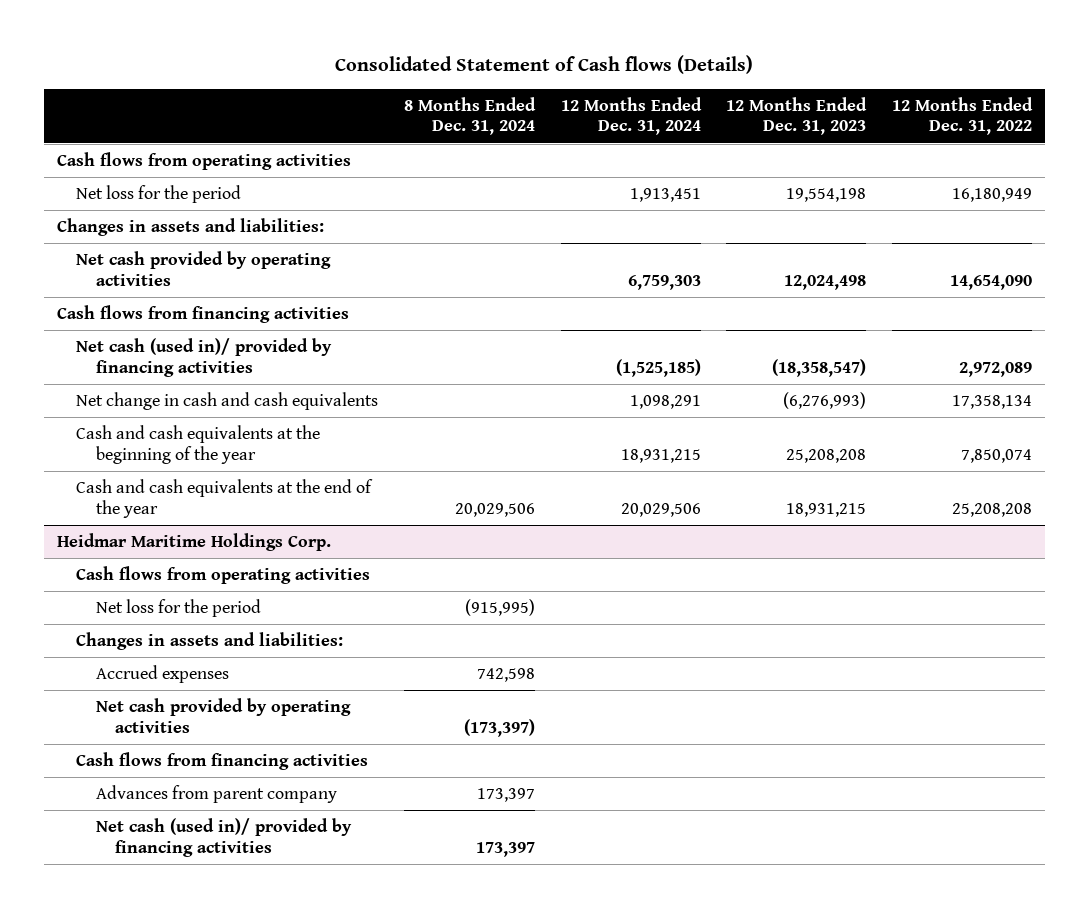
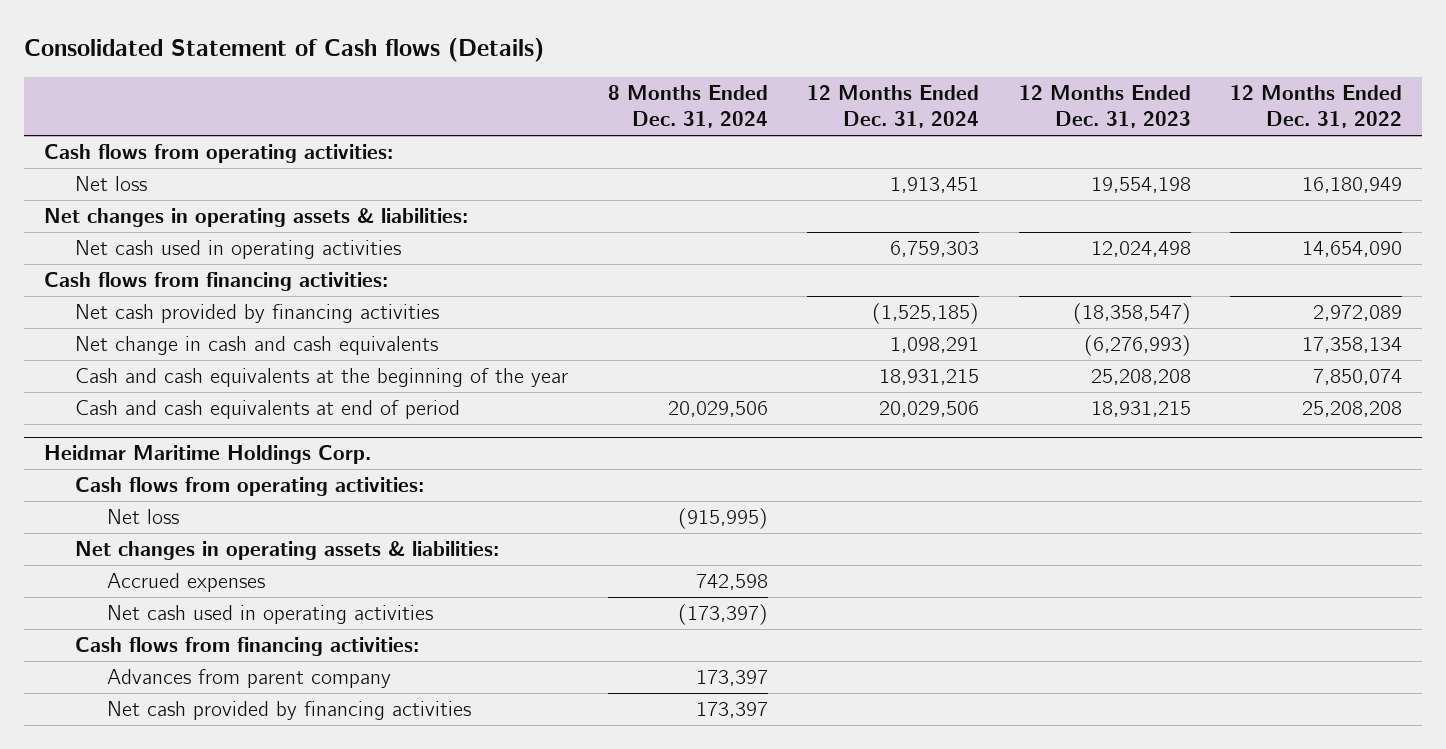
- Cash flows from operating activities
- Net loss for the period | | 1,913,451 | 19,554,198 | 16,180,949
- Changes in assets and liabilities:
- Net cash provided by operating activities | | 6,759,303 | 12,024,498 | 14,654,090
- Cash flows from financing activities
- Net cash (used in)/ provided by financing activities | | (1,525,185) | (18,358,547) | 2,972,089
+ Cash flows from operating activities:
+ Net loss | | 1,913,451 | 19,554,198 | 16,180,949
+ Net changes in operating assets & liabilities:
+ Net cash used in operating activities | | 6,759,303 | 12,024,498 | 14,654,090
+ Cash flows from financing activities:
+ Net cash provided by financing activities | | (1,525,185) | (18,358,547) | 2,972,089
- Cash and cash equivalents at the end of the year | 20,029,506 | 20,029,506 | 18,931,215 | 25,208,208
+ Cash and cash equivalents at end of period | 20,029,506 | 20,029,506 | 18,931,215 | 25,208,208
@ Heidmar Maritime Holdings Corp.
- Cash flows from operating activities
- Net loss for the period | (915,995) | | |
- Changes in assets and liabilities:
+ Cash flows from operating activities:
+ Net loss | (915,995) | | |
+ Net changes in operating assets & liabilities:
- Net cash provided by operating activities | (173,397) | | |
- Cash flows from financing activities
+ Net cash used in operating activities | (173,397) | | |
+ Cash flows from financing activities:
- Net cash (used in)/ provided by financing activities | 173,397 | | |
+ Net cash provided by financing activities | 173,397 | | |

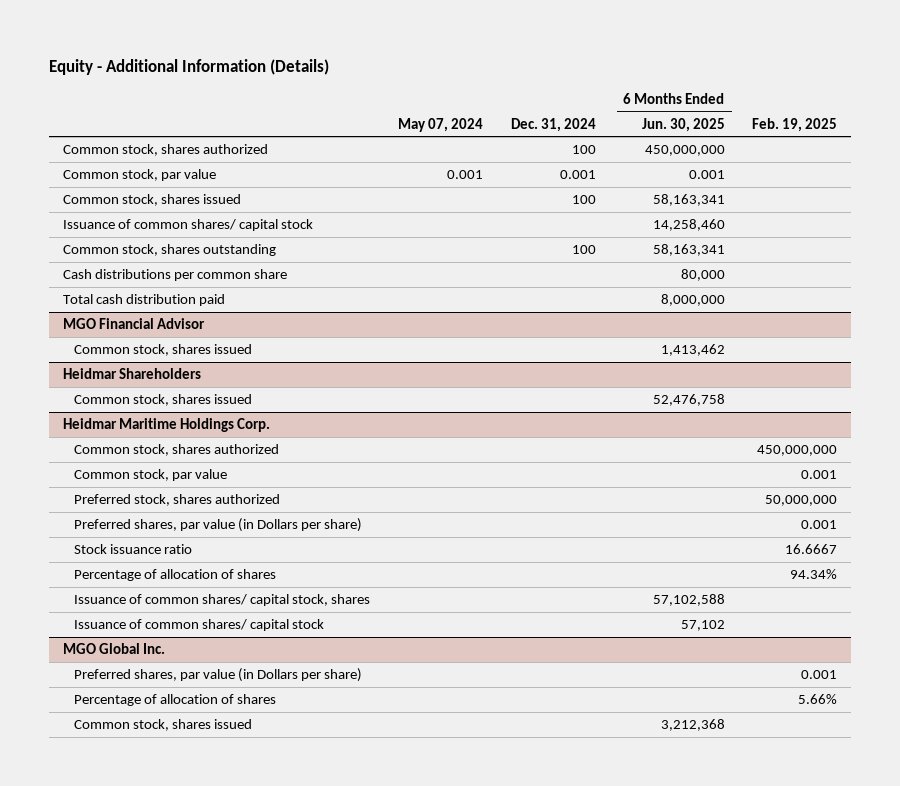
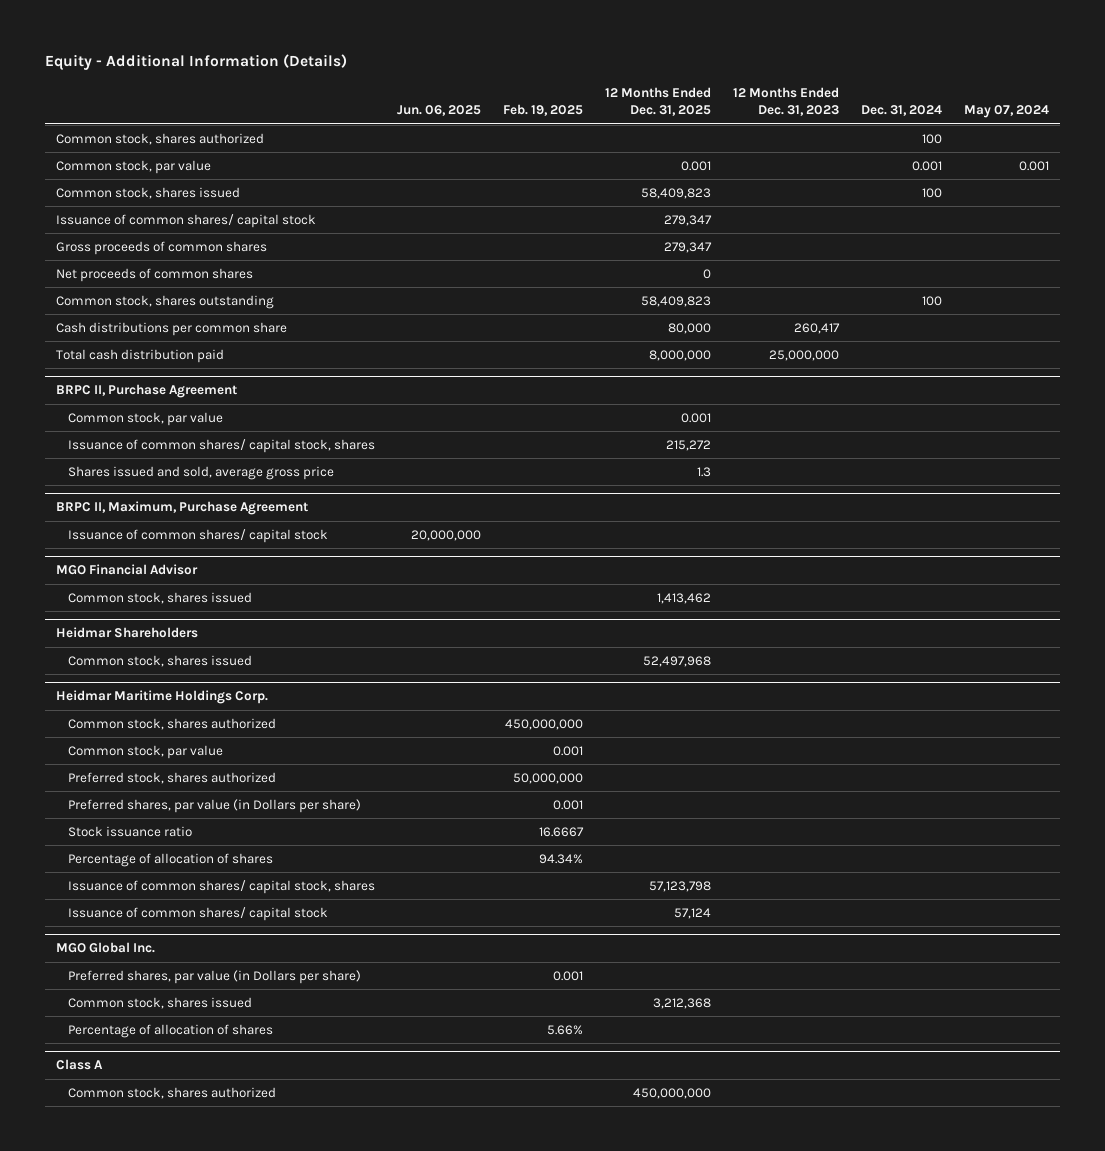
- | May 07, 2024 | Dec. 31, 2024 | 6 Months Ended Jun. 30, 2025 | Feb. 19, 2025
+ | Jun. 06, 2025 | Feb. 19, 2025 | 12 Months Ended Dec. 31, 2025 | 12 Months Ended Dec. 31, 2023 | Dec. 31, 2024 | May 07, 2024
+ Gross proceeds of common shares | | | 279,347 | | |
+ Net proceeds of common shares | | | 0 | | |
+ BRPC II, Purchase Agreement
+ Common stock, par value | | | 0.001 | | |
+ Issuance of common shares/ capital stock, shares | | | 215,272 | | |
+ Shares issued and sold, average gross price | | | 1.3 | | |
+ BRPC II, Maximum, Purchase Agreement
+ Issuance of common shares/ capital stock | 20,000,000 | | | | |
@ MGO Global Inc.
moved down: Percentage of allocation of shares | | 5.66% | | | |
+ Class A
+ Common stock, shares authorized | | | 450,000,000 | | |

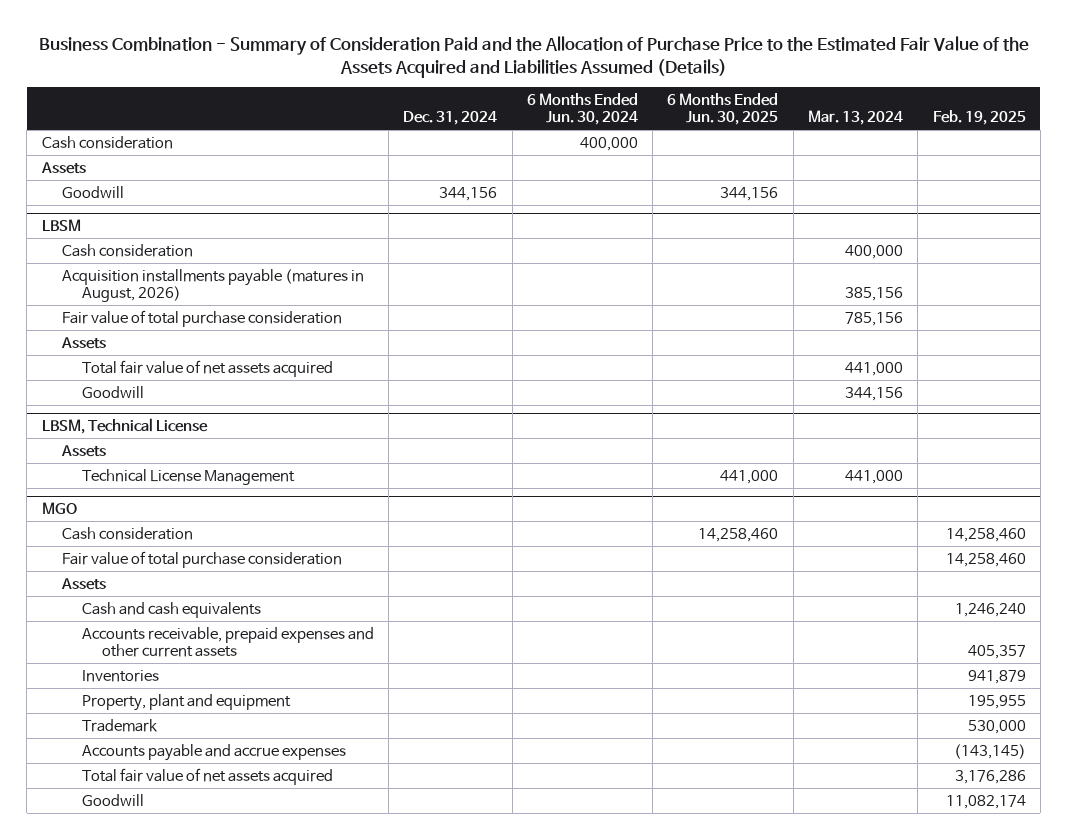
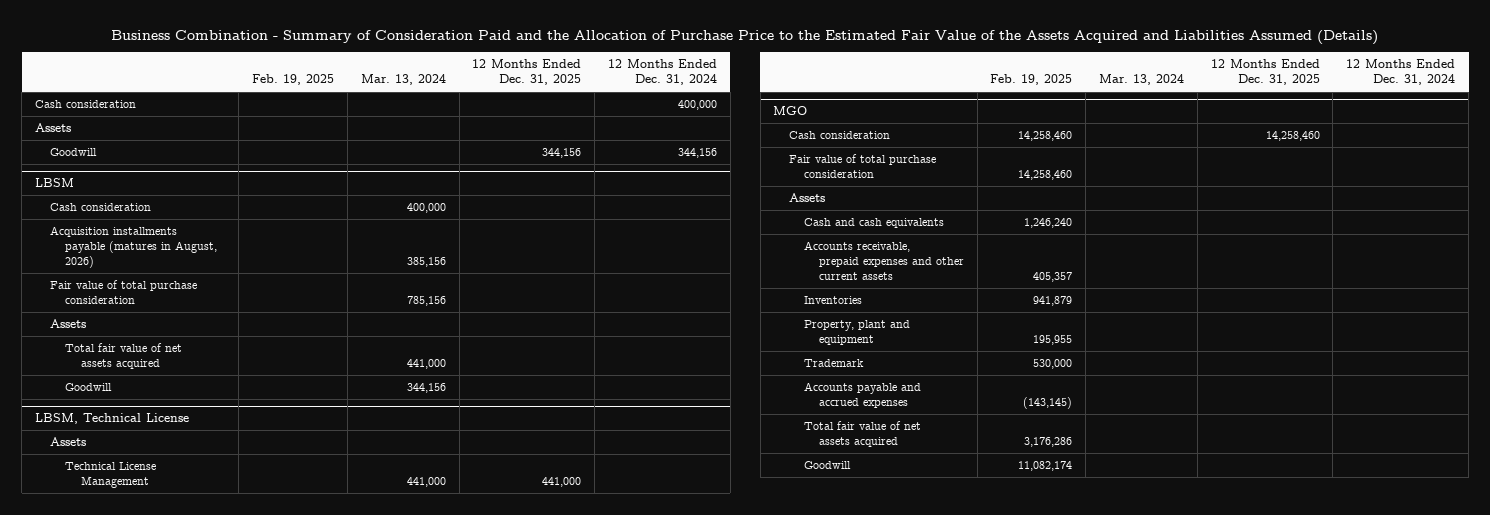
- | Dec. 31, 2024 | 6 Months Ended Jun. 30, 2024 | 6 Months Ended Jun. 30, 2025 | Mar. 13, 2024 | Feb. 19, 2025
+ | Feb. 19, 2025 | Mar. 13, 2024 | 12 Months Ended Dec. 31, 2025 | 12 Months Ended Dec. 31, 2024
@ MGO
- Accounts payable and accrue expenses | | | | | (143,145)
+ Accounts payable and accrued expenses | (143,145) | | |

